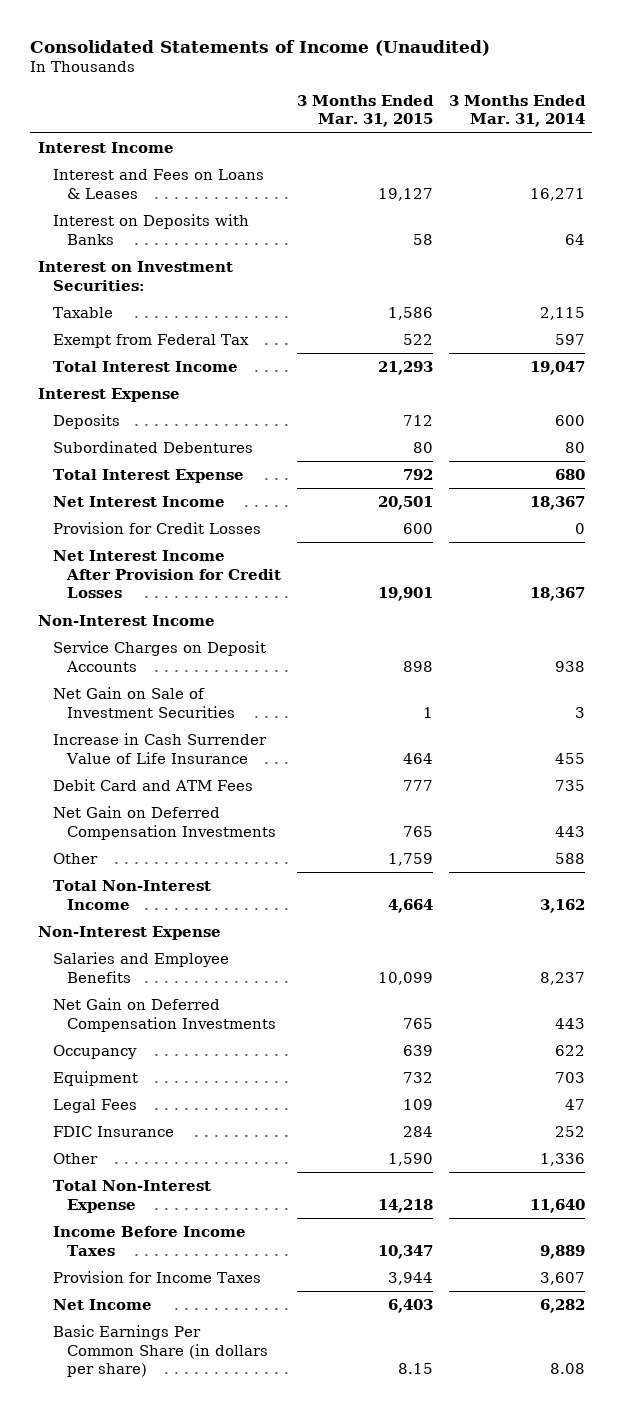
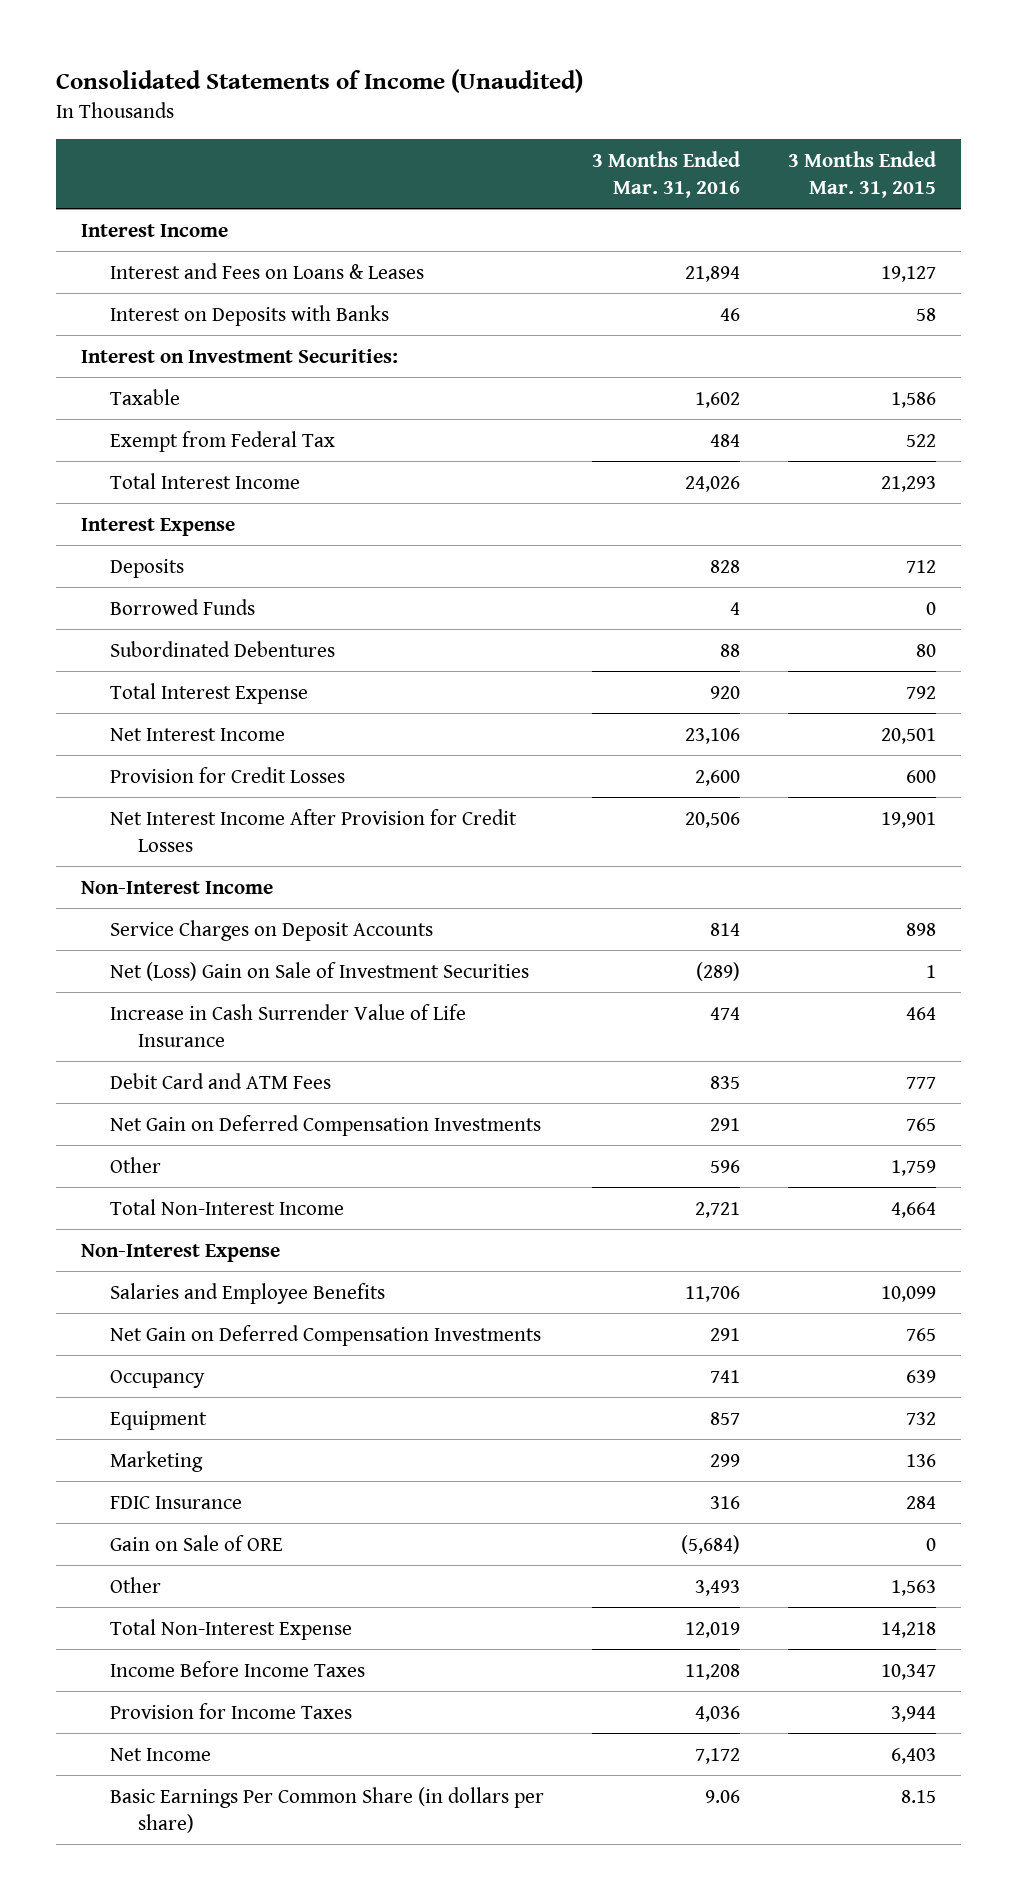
- | 3 Months Ended Mar. 31, 2015 | 3 Months Ended Mar. 31, 2014
+ | 3 Months Ended Mar. 31, 2016 | 3 Months Ended Mar. 31, 2015
+ Borrowed Funds | 4 | 0
- Net Gain on Sale of Investment Securities | 1 | 3
+ Net (Loss) Gain on Sale of Investment Securities | (289) | 1
- Legal Fees | 109 | 47
+ Marketing | 299 | 136
- Other | 1,590 | 1,336
+ Gain on Sale of ORE | (5,684) | 0
+ Other | 3,493 | 1,563

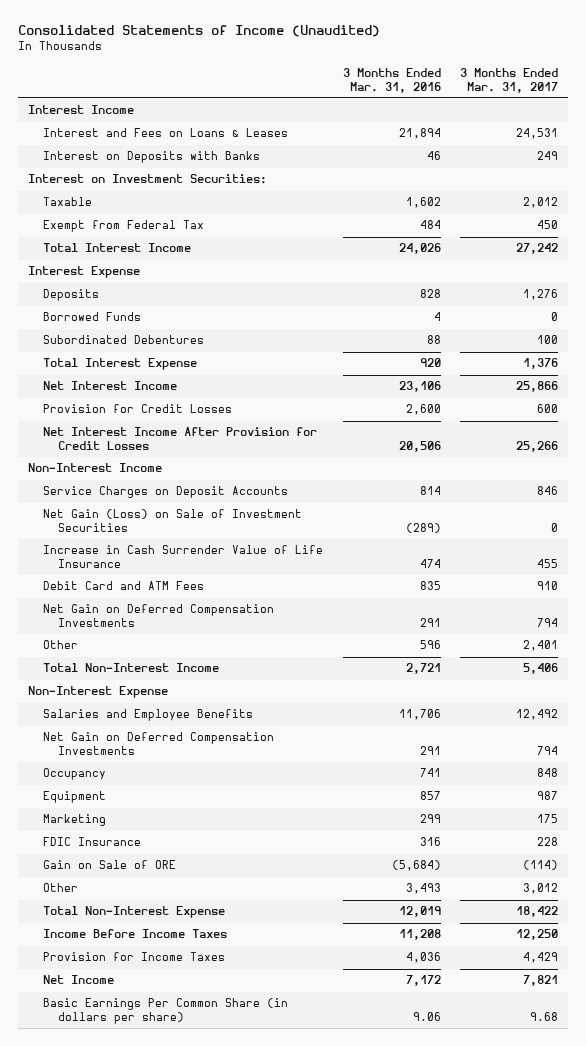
- | 3 Months Ended Mar. 31, 2016 | 3 Months Ended Mar. 31, 2015
+ | 3 Months Ended Mar. 31, 2016 | 3 Months Ended Mar. 31, 2017
- Net (Loss) Gain on Sale of Investment Securities | (289) | 1
+ Net Gain (Loss) on Sale of Investment Securities | (289) | 0

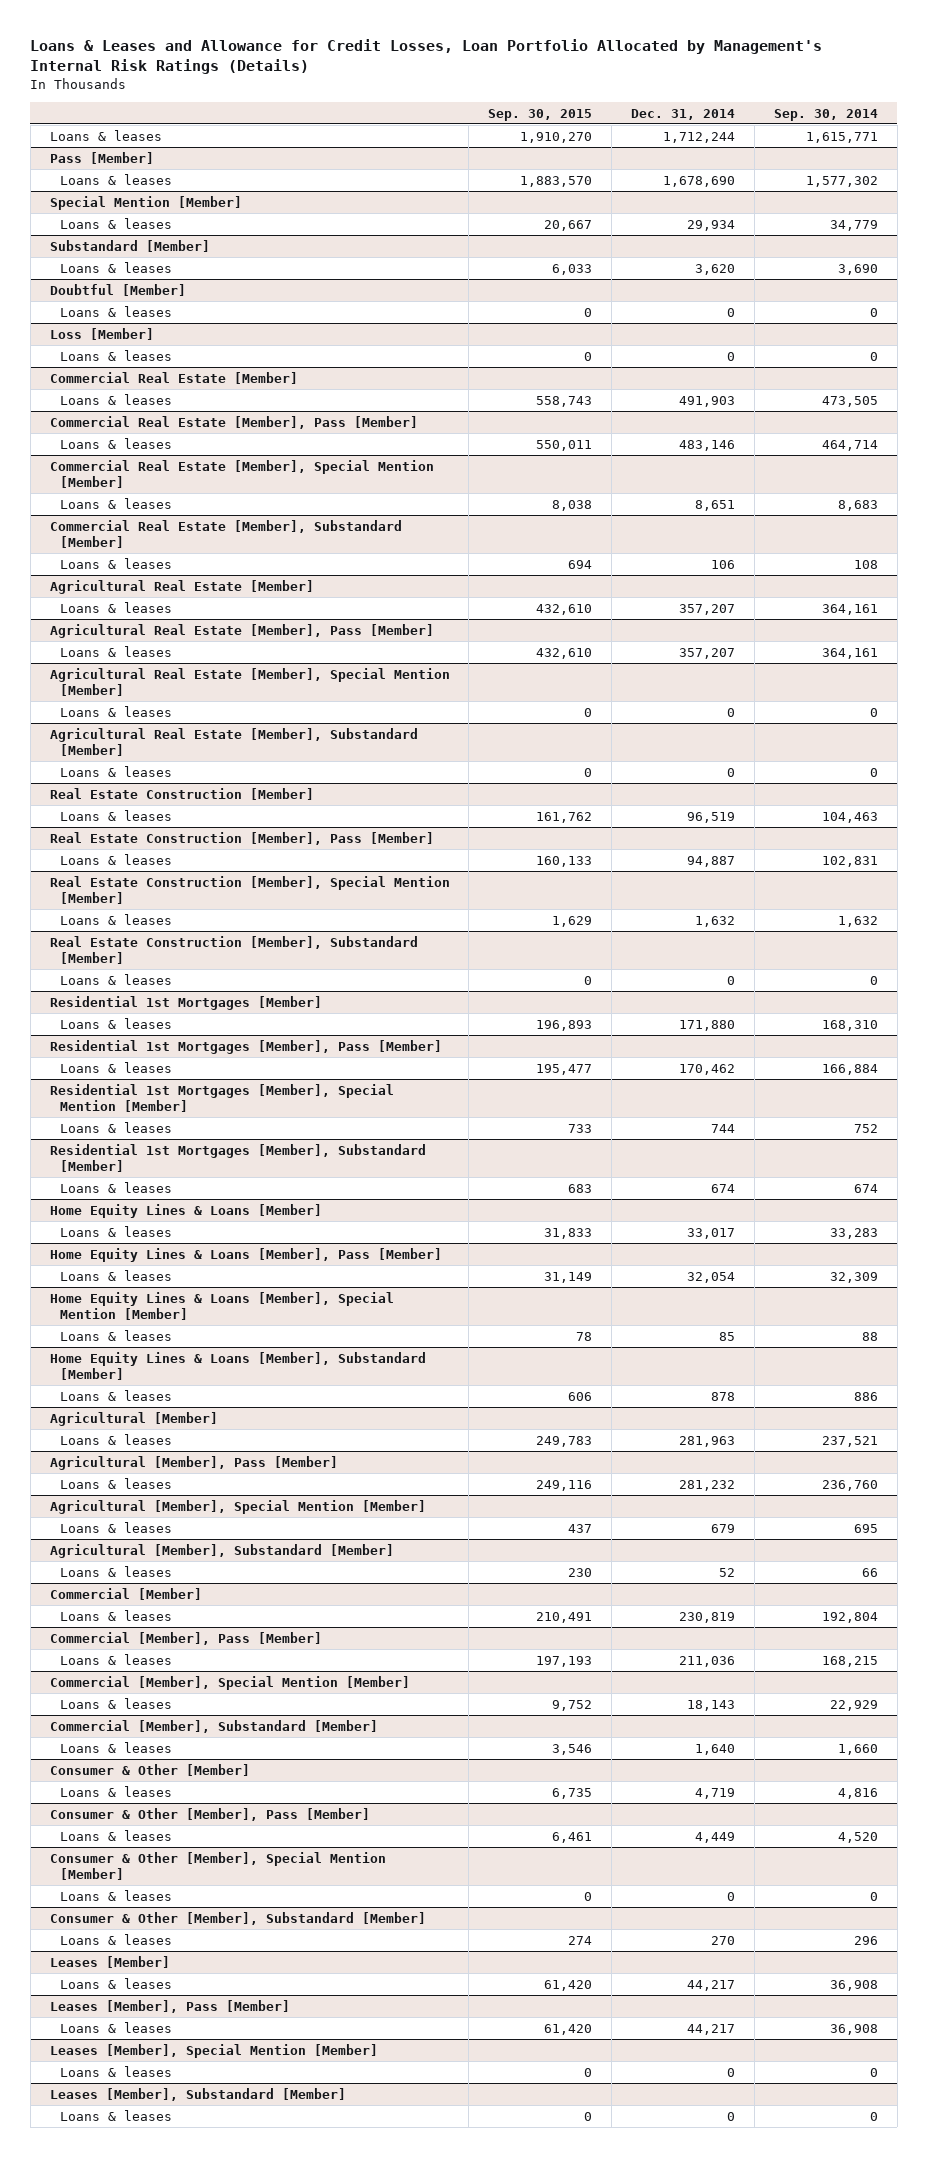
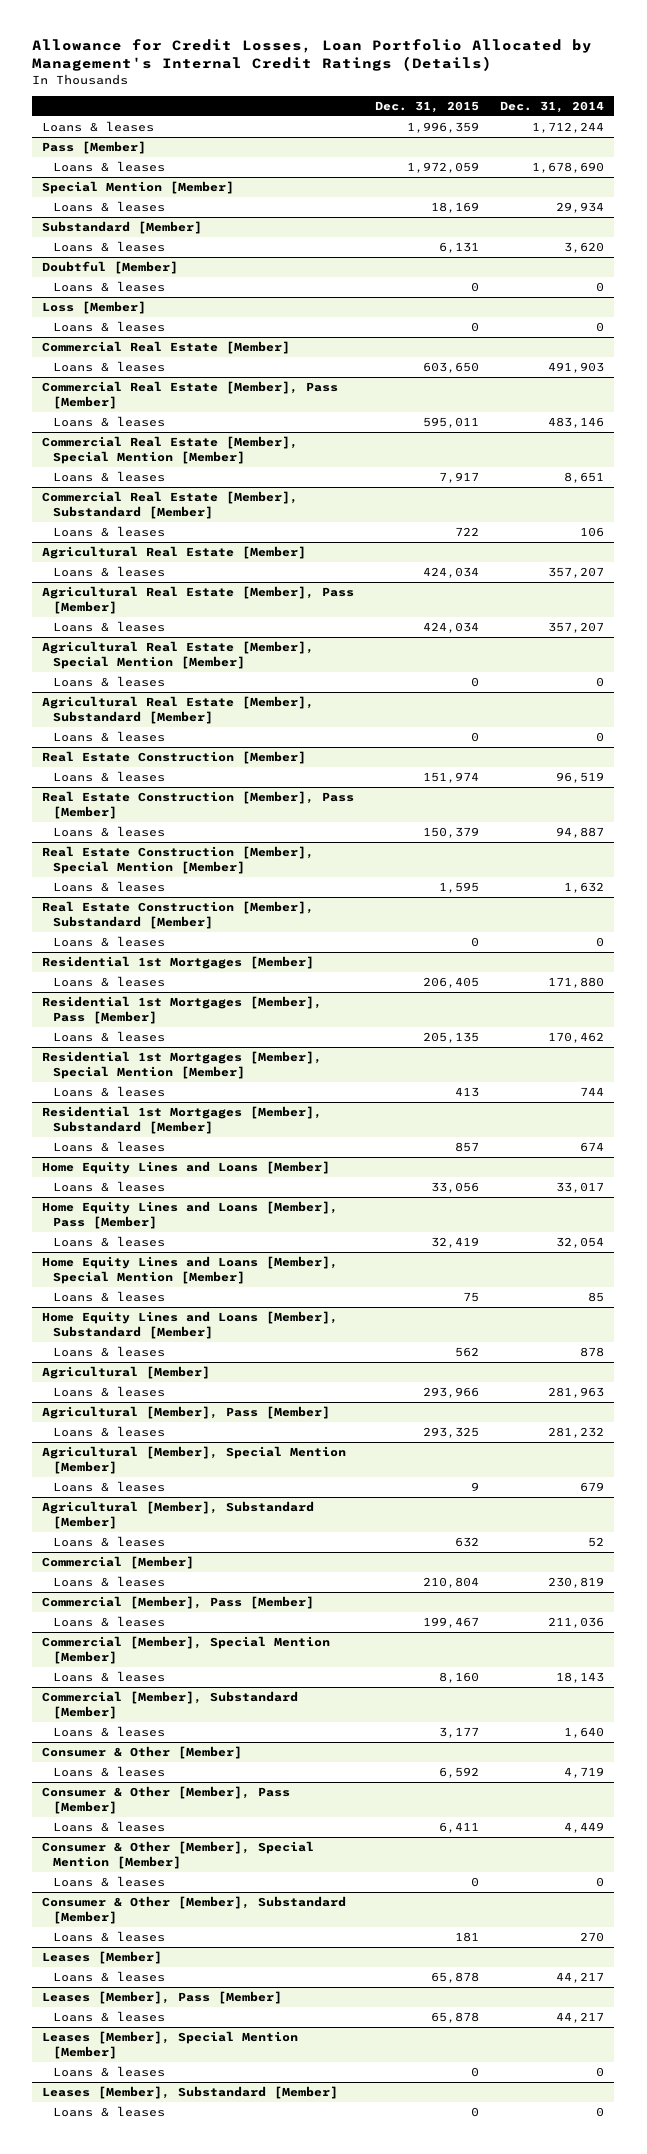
- Loans & Leases and Allowance for Credit Losses, Loan Portfolio Allocated by Management's Internal Risk Ratings (Details)
+ Allowance for Credit Losses, Loan Portfolio Allocated by Management's Internal Credit Ratings (Details)
- | Sep. 30, 2015 | Dec. 31, 2014 | Sep. 30, 2014
+ | Dec. 31, 2015 | Dec. 31, 2014
- Home Equity Lines & Loans [Member]
+ Home Equity Lines and Loans [Member]
- Home Equity Lines & Loans [Member], Pass [Member]
+ Home Equity Lines and Loans [Member], Pass [Member]
- Home Equity Lines & Loans [Member], Special Mention [Member]
+ Home Equity Lines and Loans [Member], Special Mention [Member]
- Home Equity Lines & Loans [Member], Substandard [Member]
+ Home Equity Lines and Loans [Member], Substandard [Member]

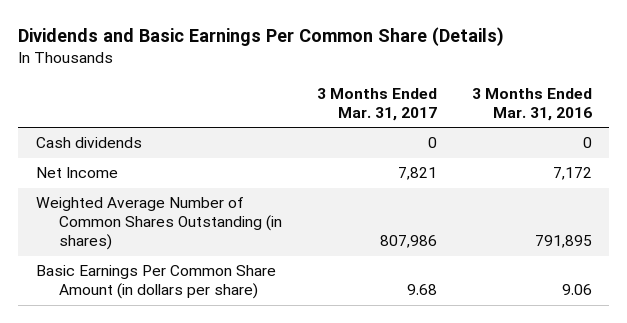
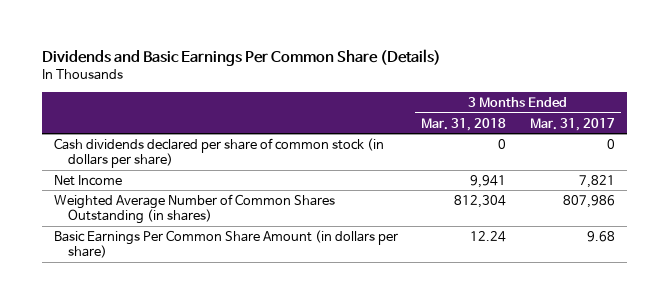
- | 3 Months Ended Mar. 31, 2017 | 3 Months Ended Mar. 31, 2016
+ | 3 Months Ended Mar. 31, 2018 | 3 Months Ended Mar. 31, 2017
- Cash dividends | 0 | 0
+ Cash dividends declared per share of common stock (in dollars per share) | 0 | 0

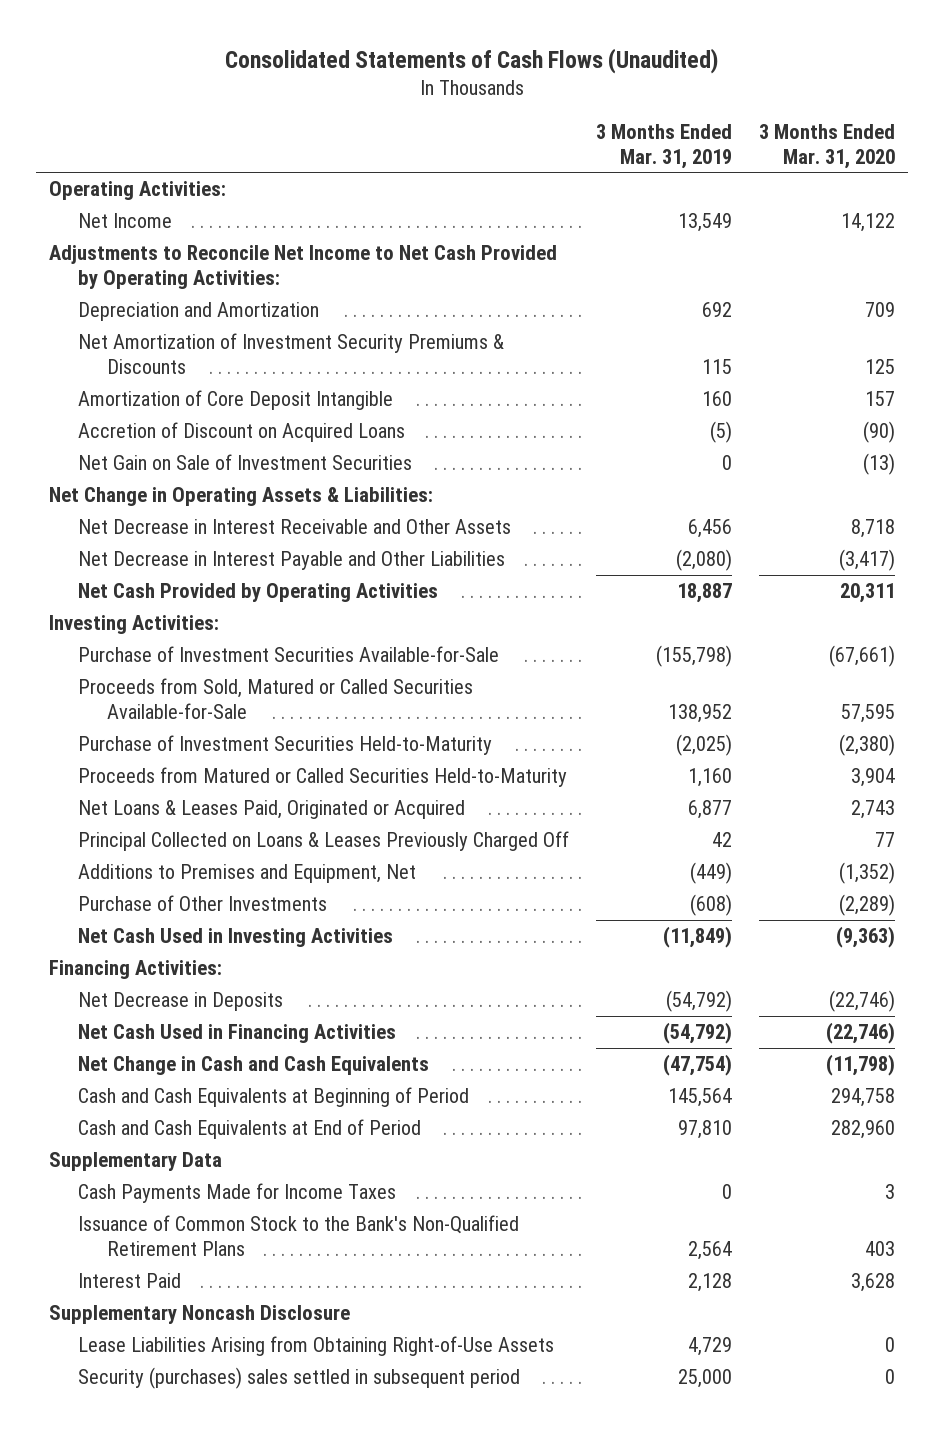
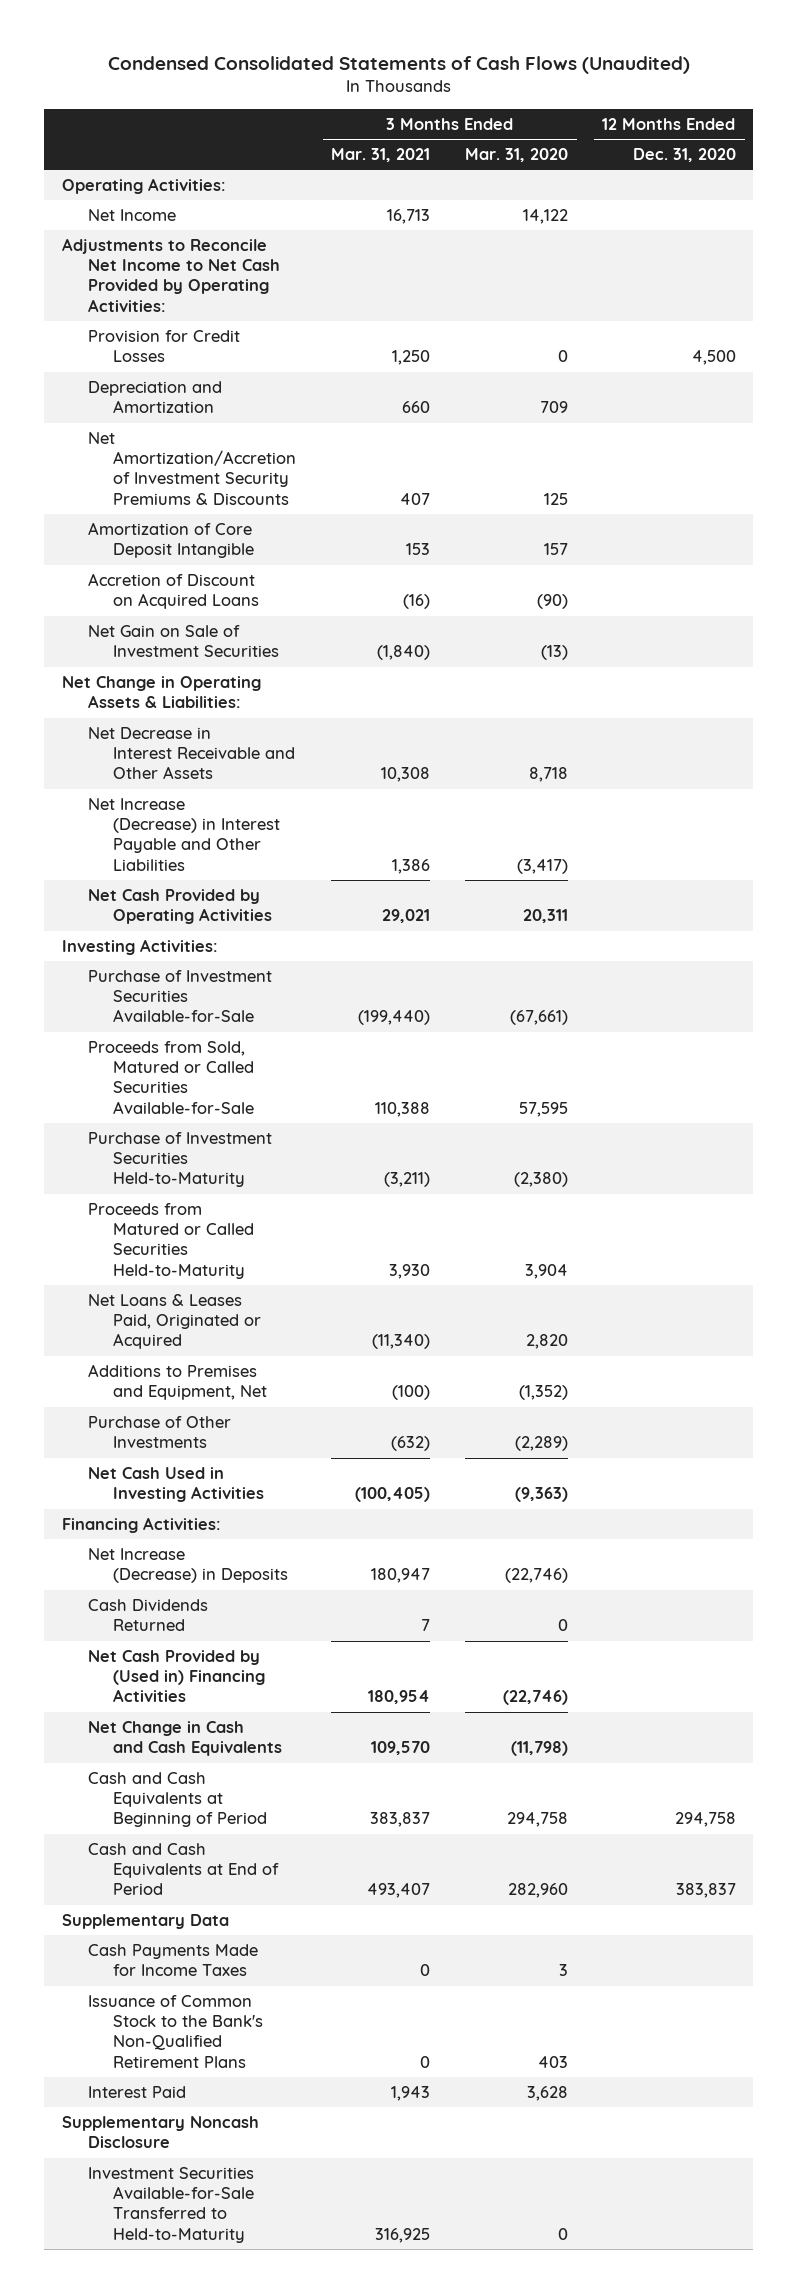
- Consolidated Statements of Cash Flows (Unaudited)
+ Condensed Consolidated Statements of Cash Flows (Unaudited)
- | 3 Months Ended Mar. 31, 2019 | 3 Months Ended Mar. 31, 2020
+ | 3 Months Ended Mar. 31, 2021 | 3 Months Ended Mar. 31, 2020 | 12 Months Ended Dec. 31, 2020
+ Provision for Credit Losses | 1,250 | 0 | 4,500
- Net Amortization of Investment Security Premiums & Discounts | 115 | 125
+ Net Amortization/Accretion of Investment Security Premiums & Discounts | 407 | 125 |
- Net Decrease in Interest Payable and Other Liabilities | (2,080) | (3,417)
+ Net Increase (Decrease) in Interest Payable and Other Liabilities | 1,386 | (3,417) |
- Net Loans & Leases Paid, Originated or Acquired | 6,877 | 2,743
- Principal Collected on Loans & Leases Previously Charged Off | 42 | 77
+ Net Loans & Leases Paid, Originated or Acquired | (11,340) | 2,820 |
- Net Decrease in Deposits | (54,792) | (22,746)
- Net Cash Used in Financing Activities | (54,792) | (22,746)
+ Net Increase (Decrease) in Deposits | 180,947 | (22,746) |
+ Cash Dividends Returned | 7 | 0 |
+ Net Cash Provided by (Used in) Financing Activities | 180,954 | (22,746) |
- Lease Liabilities Arising from Obtaining Right-of-Use Assets | 4,729 | 0
- Security (purchases) sales settled in subsequent period | 25,000 | 0
+ Investment Securities Available-for-Sale Transferred to Held-to-Maturity | 316,925 | 0 |

